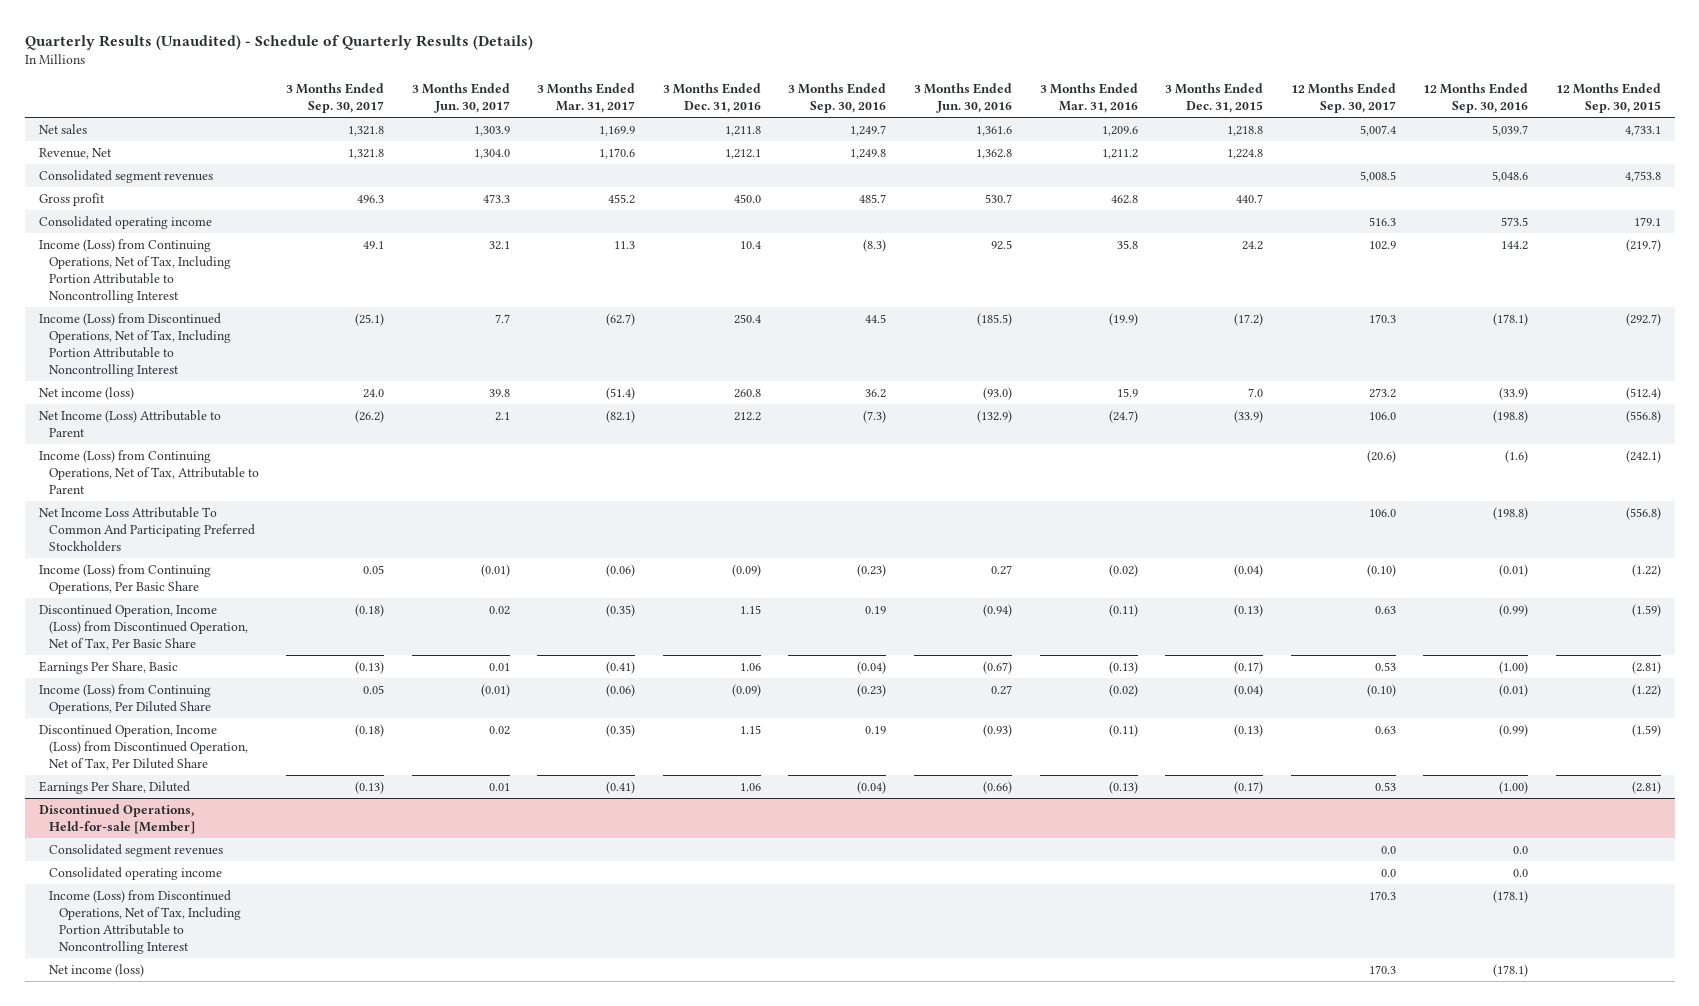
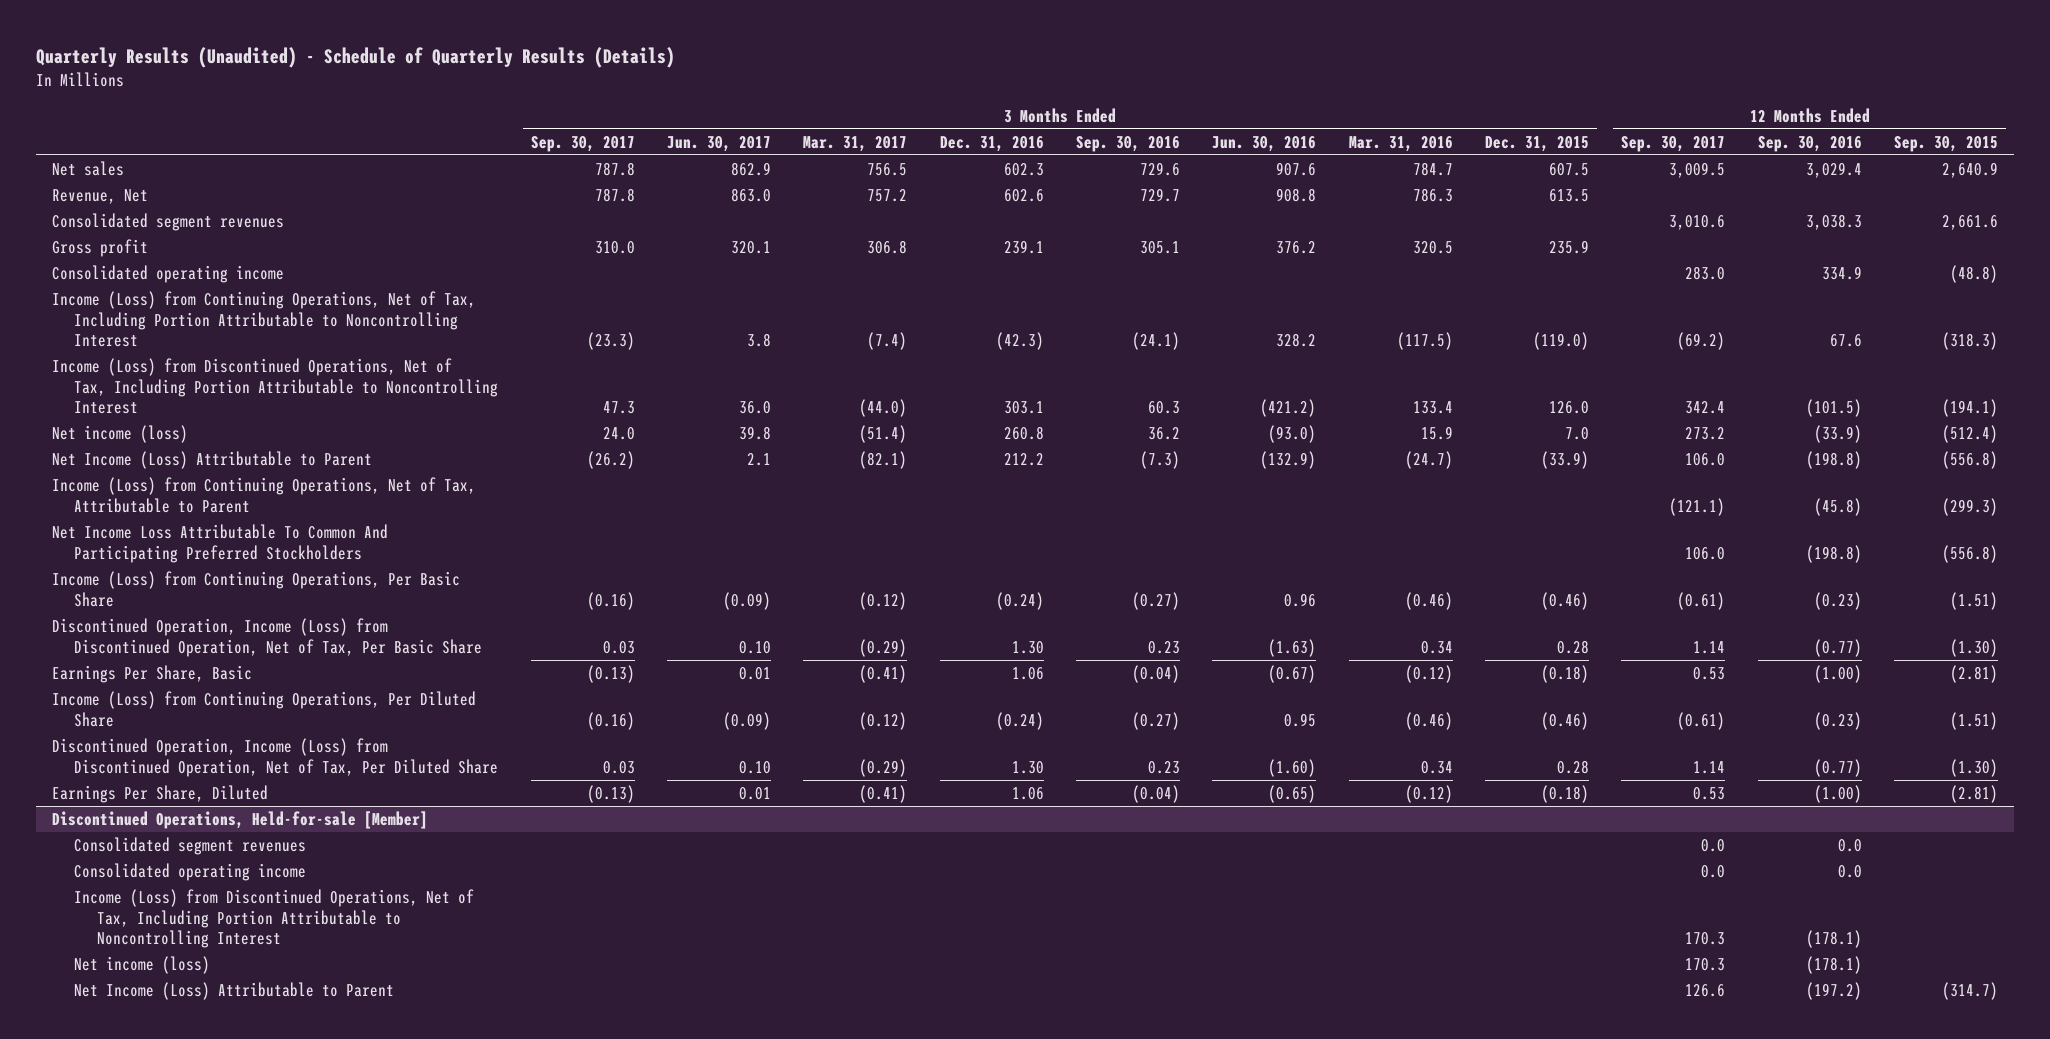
- Net sales | 1,321.8 | 1,303.9 | 1,169.9 | 1,211.8 | 1,249.7 | 1,361.6 | 1,209.6 | 1,218.8 | 5,007.4 | 5,039.7 | 4,733.1
- Revenue, Net | 1,321.8 | 1,304.0 | 1,170.6 | 1,212.1 | 1,249.8 | 1,362.8 | 1,211.2 | 1,224.8 | | |
- Consolidated segment revenues | | | | | | | | | 5,008.5 | 5,048.6 | 4,753.8
- Gross profit | 496.3 | 473.3 | 455.2 | 450.0 | 485.7 | 530.7 | 462.8 | 440.7 | | |
- Consolidated operating income | | | | | | | | | 516.3 | 573.5 | 179.1
- Income (Loss) from Continuing Operations, Net of Tax, Including Portion Attributable to Noncontrolling Interest | 49.1 | 32.1 | 11.3 | 10.4 | (8.3) | 92.5 | 35.8 | 24.2 | 102.9 | 144.2 | (219.7)
- Income (Loss) from Discontinued Operations, Net of Tax, Including Portion Attributable to Noncontrolling Interest | (25.1) | 7.7 | (62.7) | 250.4 | 44.5 | (185.5) | (19.9) | (17.2) | 170.3 | (178.1) | (292.7)
+ Net sales | 787.8 | 862.9 | 756.5 | 602.3 | 729.6 | 907.6 | 784.7 | 607.5 | 3,009.5 | 3,029.4 | 2,640.9
+ Revenue, Net | 787.8 | 863.0 | 757.2 | 602.6 | 729.7 | 908.8 | 786.3 | 613.5 | | |
+ Consolidated segment revenues | | | | | | | | | 3,010.6 | 3,038.3 | 2,661.6
+ Gross profit | 310.0 | 320.1 | 306.8 | 239.1 | 305.1 | 376.2 | 320.5 | 235.9 | | |
+ Consolidated operating income | | | | | | | | | 283.0 | 334.9 | (48.8)
+ Income (Loss) from Continuing Operations, Net of Tax, Including Portion Attributable to Noncontrolling Interest | (23.3) | 3.8 | (7.4) | (42.3) | (24.1) | 328.2 | (117.5) | (119.0) | (69.2) | 67.6 | (318.3)
+ Income (Loss) from Discontinued Operations, Net of Tax, Including Portion Attributable to Noncontrolling Interest | 47.3 | 36.0 | (44.0) | 303.1 | 60.3 | (421.2) | 133.4 | 126.0 | 342.4 | (101.5) | (194.1)
- Income (Loss) from Continuing Operations, Net of Tax, Attributable to Parent | | | | | | | | | (20.6) | (1.6) | (242.1)
+ Income (Loss) from Continuing Operations, Net of Tax, Attributable to Parent | | | | | | | | | (121.1) | (45.8) | (299.3)
- Income (Loss) from Continuing Operations, Per Basic Share | 0.05 | (0.01) | (0.06) | (0.09) | (0.23) | 0.27 | (0.02) | (0.04) | (0.10) | (0.01) | (1.22)
- Discontinued Operation, Income (Loss) from Discontinued Operation, Net of Tax, Per Basic Share | (0.18) | 0.02 | (0.35) | 1.15 | 0.19 | (0.94) | (0.11) | (0.13) | 0.63 | (0.99) | (1.59)
- Earnings Per Share, Basic | (0.13) | 0.01 | (0.41) | 1.06 | (0.04) | (0.67) | (0.13) | (0.17) | 0.53 | (1.00) | (2.81)
- Income (Loss) from Continuing Operations, Per Diluted Share | 0.05 | (0.01) | (0.06) | (0.09) | (0.23) | 0.27 | (0.02) | (0.04) | (0.10) | (0.01) | (1.22)
- Discontinued Operation, Income (Loss) from Discontinued Operation, Net of Tax, Per Diluted Share | (0.18) | 0.02 | (0.35) | 1.15 | 0.19 | (0.93) | (0.11) | (0.13) | 0.63 | (0.99) | (1.59)
- Earnings Per Share, Diluted | (0.13) | 0.01 | (0.41) | 1.06 | (0.04) | (0.66) | (0.13) | (0.17) | 0.53 | (1.00) | (2.81)
+ Income (Loss) from Continuing Operations, Per Basic Share | (0.16) | (0.09) | (0.12) | (0.24) | (0.27) | 0.96 | (0.46) | (0.46) | (0.61) | (0.23) | (1.51)
+ Discontinued Operation, Income (Loss) from Discontinued Operation, Net of Tax, Per Basic Share | 0.03 | 0.10 | (0.29) | 1.30 | 0.23 | (1.63) | 0.34 | 0.28 | 1.14 | (0.77) | (1.30)
+ Earnings Per Share, Basic | (0.13) | 0.01 | (0.41) | 1.06 | (0.04) | (0.67) | (0.12) | (0.18) | 0.53 | (1.00) | (2.81)
+ Income (Loss) from Continuing Operations, Per Diluted Share | (0.16) | (0.09) | (0.12) | (0.24) | (0.27) | 0.95 | (0.46) | (0.46) | (0.61) | (0.23) | (1.51)
+ Discontinued Operation, Income (Loss) from Discontinued Operation, Net of Tax, Per Diluted Share | 0.03 | 0.10 | (0.29) | 1.30 | 0.23 | (1.60) | 0.34 | 0.28 | 1.14 | (0.77) | (1.30)
+ Earnings Per Share, Diluted | (0.13) | 0.01 | (0.41) | 1.06 | (0.04) | (0.65) | (0.12) | (0.18) | 0.53 | (1.00) | (2.81)
@ Discontinued Operations, Held-for-sale [Member]
+ Net Income (Loss) Attributable to Parent | | | | | | | | | 126.6 | (197.2) | (314.7)

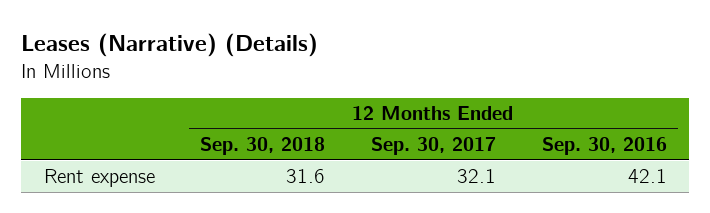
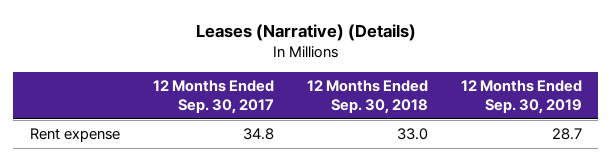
- | 12 Months Ended Sep. 30, 2018 | 12 Months Ended Sep. 30, 2017 | 12 Months Ended Sep. 30, 2016
+ | 12 Months Ended Sep. 30, 2017 | 12 Months Ended Sep. 30, 2018 | 12 Months Ended Sep. 30, 2019
- Rent expense | 31.6 | 32.1 | 42.1
+ Rent expense | 34.8 | 33.0 | 28.7

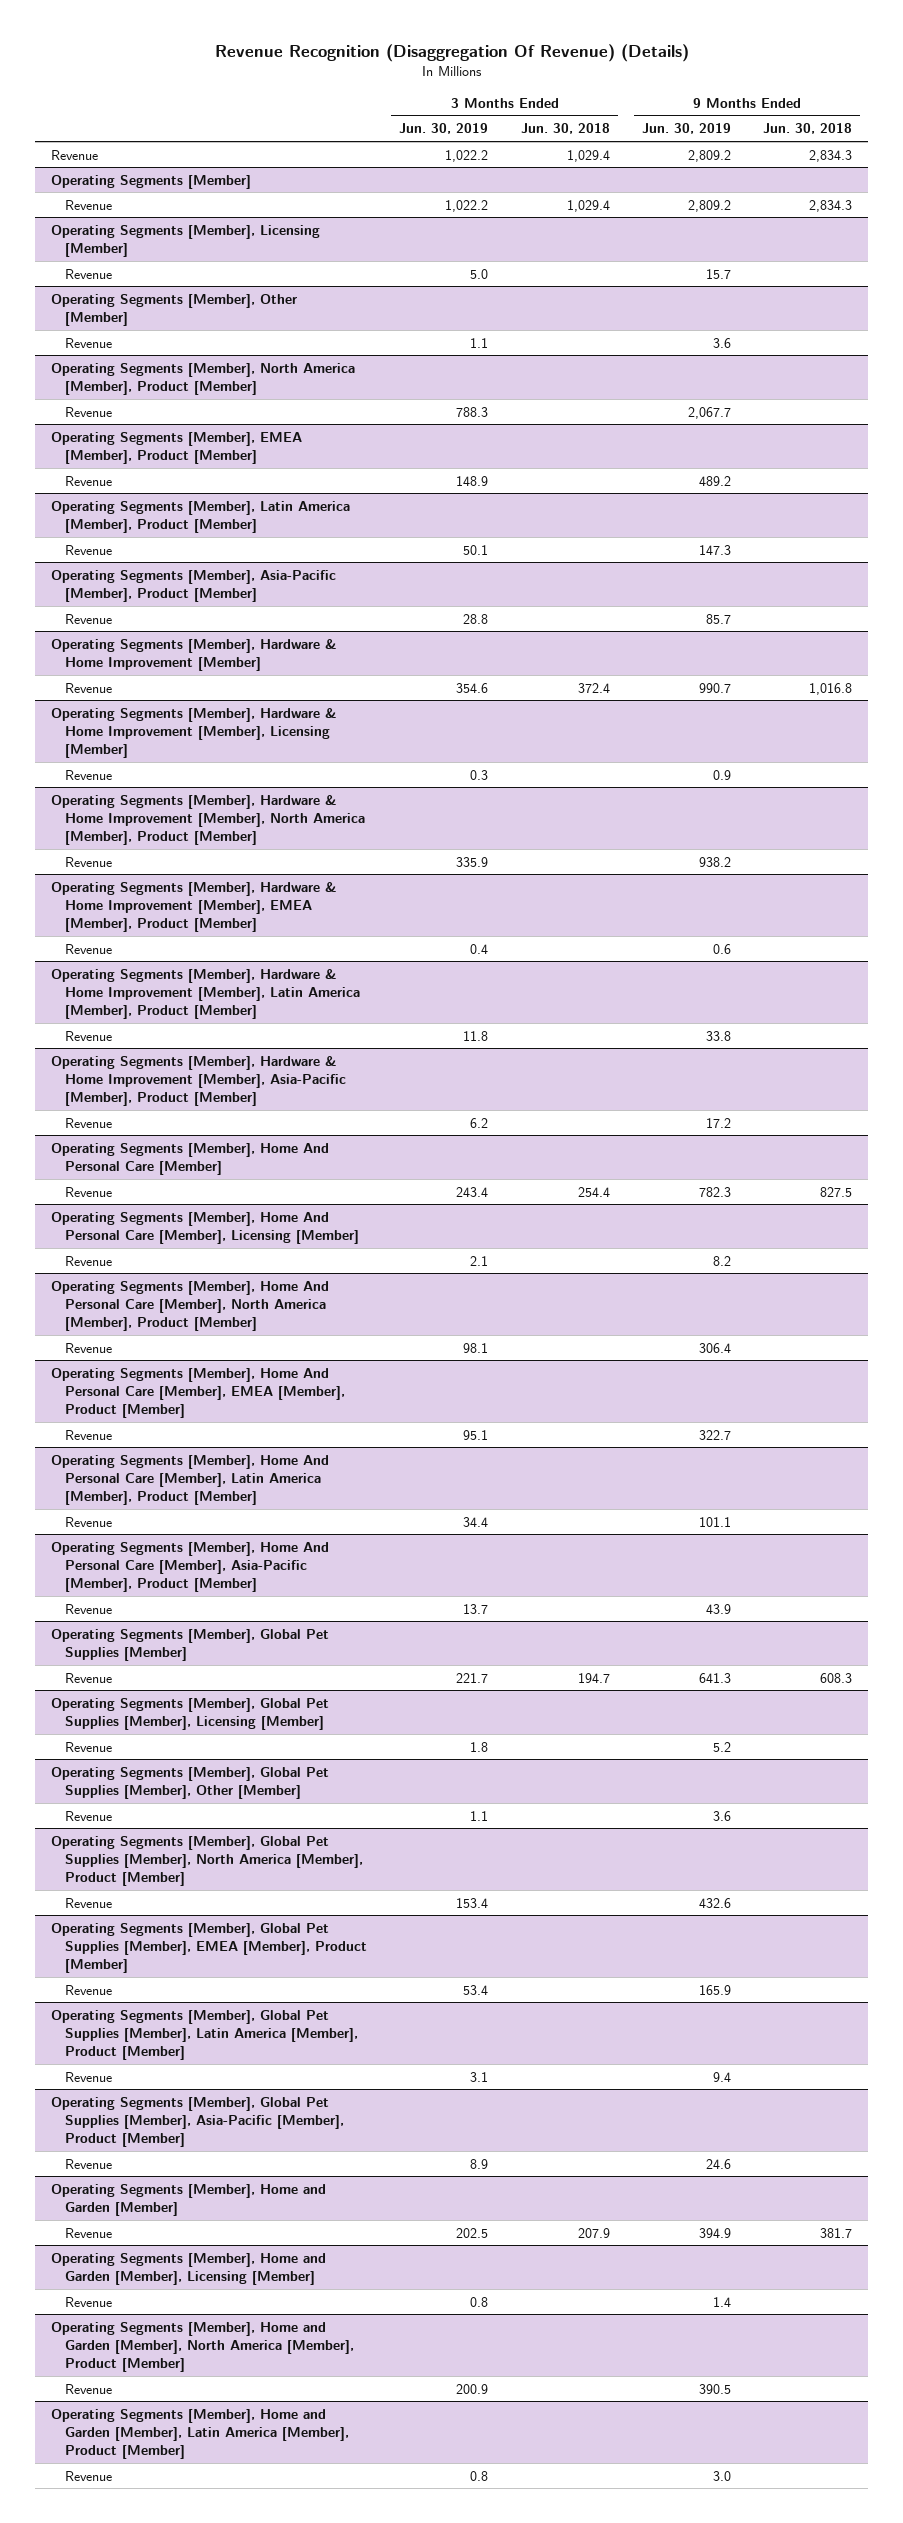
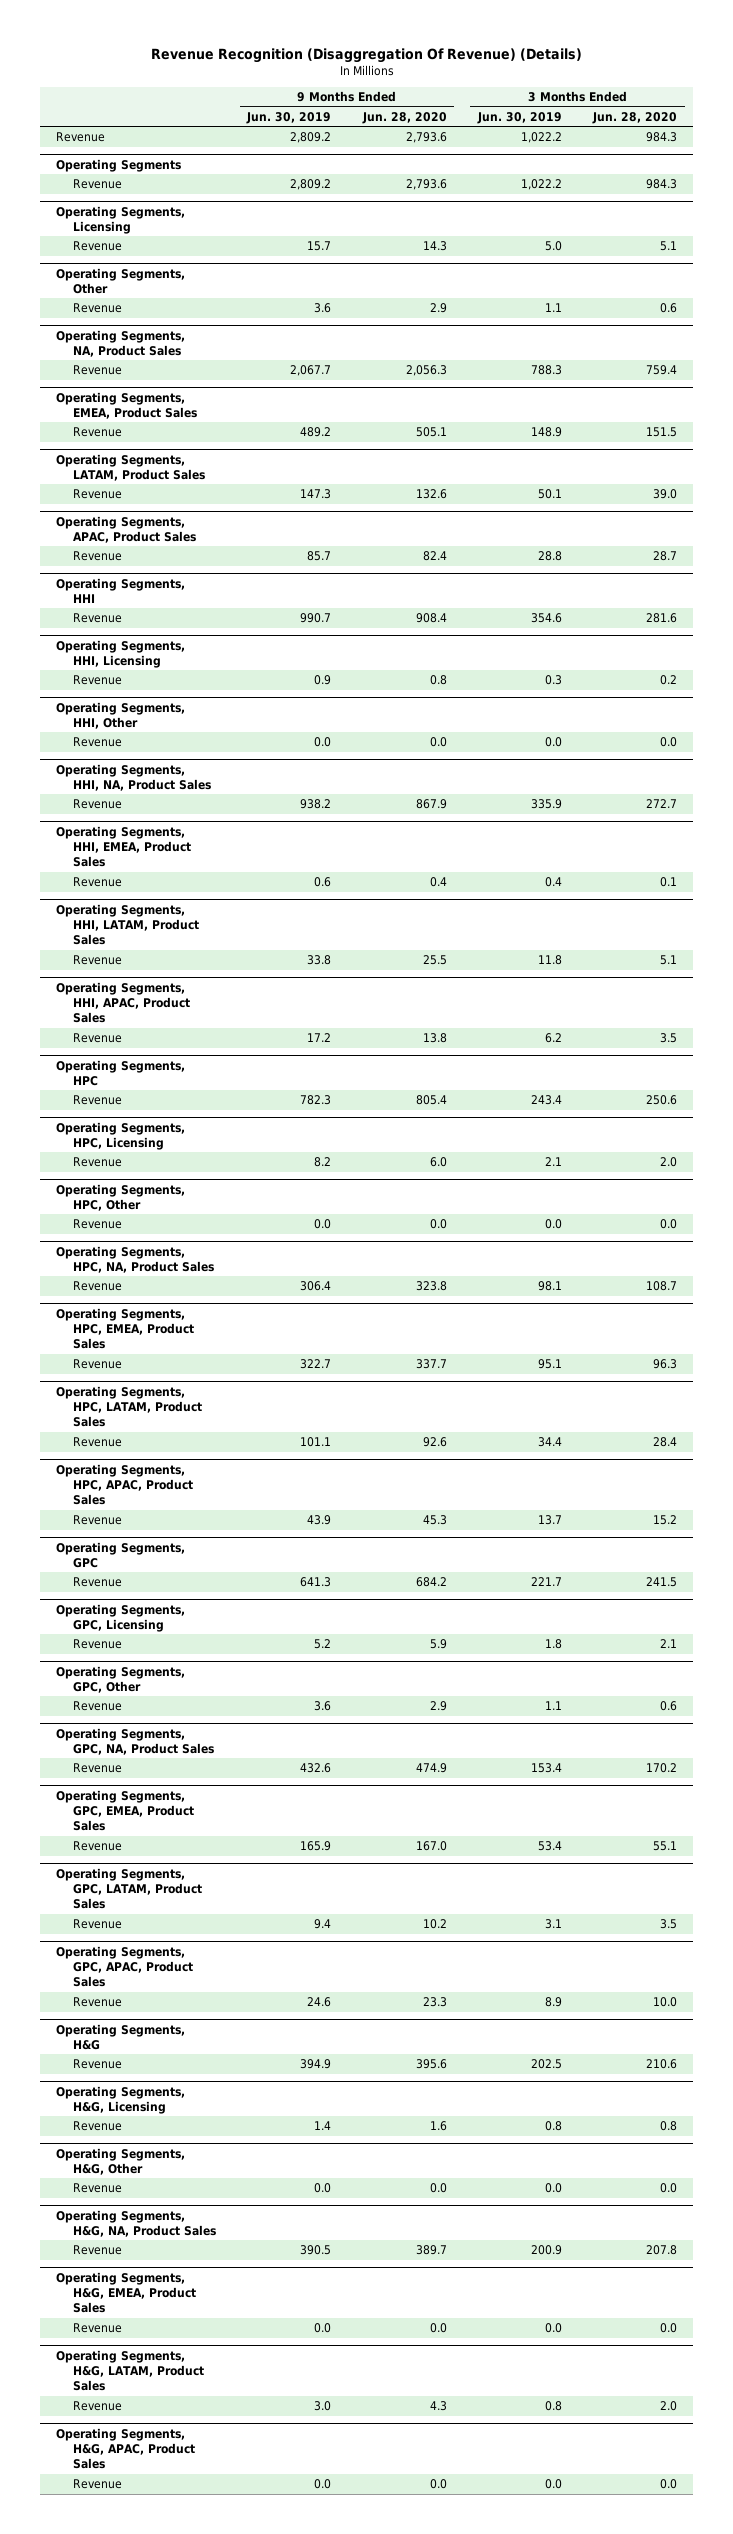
- | 3 Months Ended Jun. 30, 2019 | 3 Months Ended Jun. 30, 2018 | 9 Months Ended Jun. 30, 2019 | 9 Months Ended Jun. 30, 2018
+ | 9 Months Ended Jun. 30, 2019 | 9 Months Ended Jun. 28, 2020 | 3 Months Ended Jun. 30, 2019 | 3 Months Ended Jun. 28, 2020
- Operating Segments [Member]
+ Operating Segments
- Operating Segments [Member], Licensing [Member]
+ Operating Segments, Licensing
- Operating Segments [Member], Other [Member]
+ Operating Segments, Other
- Operating Segments [Member], North America [Member], Product [Member]
+ Operating Segments, NA, Product Sales
- Operating Segments [Member], EMEA [Member], Product [Member]
+ Operating Segments, EMEA, Product Sales
- Operating Segments [Member], Latin America [Member], Product [Member]
+ Operating Segments, LATAM, Product Sales
- Operating Segments [Member], Asia-Pacific [Member], Product [Member]
+ Operating Segments, APAC, Product Sales
- Operating Segments [Member], Hardware & Home Improvement [Member]
+ Operating Segments, HHI
- Operating Segments [Member], Hardware & Home Improvement [Member], Licensing [Member]
+ Operating Segments, HHI, Licensing
- Operating Segments [Member], Hardware & Home Improvement [Member], North America [Member], Product [Member]
+ Operating Segments, HHI, Other
+ Revenue | 0.0 | 0.0 | 0.0 | 0.0
+ Operating Segments, HHI, NA, Product Sales
- Operating Segments [Member], Hardware & Home Improvement [Member], EMEA [Member], Product [Member]
+ Operating Segments, HHI, EMEA, Product Sales
- Operating Segments [Member], Hardware & Home Improvement [Member], Latin America [Member], Product [Member]
+ Operating Segments, HHI, LATAM, Product Sales
- Operating Segments [Member], Hardware & Home Improvement [Member], Asia-Pacific [Member], Product [Member]
+ Operating Segments, HHI, APAC, Product Sales
- Operating Segments [Member], Home And Personal Care [Member]
+ Operating Segments, HPC
- Operating Segments [Member], Home And Personal Care [Member], Licensing [Member]
+ Operating Segments, HPC, Licensing
- Operating Segments [Member], Home And Personal Care [Member], North America [Member], Product [Member]
+ Operating Segments, HPC, Other
+ Revenue | 0.0 | 0.0 | 0.0 | 0.0
+ Operating Segments, HPC, NA, Product Sales
- Operating Segments [Member], Home And Personal Care [Member], EMEA [Member], Product [Member]
+ Operating Segments, HPC, EMEA, Product Sales
- Operating Segments [Member], Home And Personal Care [Member], Latin America [Member], Product [Member]
+ Operating Segments, HPC, LATAM, Product Sales
- Operating Segments [Member], Home And Personal Care [Member], Asia-Pacific [Member], Product [Member]
+ Operating Segments, HPC, APAC, Product Sales
- Operating Segments [Member], Global Pet Supplies [Member]
+ Operating Segments, GPC
- Operating Segments [Member], Global Pet Supplies [Member], Licensing [Member]
+ Operating Segments, GPC, Licensing
- Operating Segments [Member], Global Pet Supplies [Member], Other [Member]
+ Operating Segments, GPC, Other
- Operating Segments [Member], Global Pet Supplies [Member], North America [Member], Product [Member]
+ Operating Segments, GPC, NA, Product Sales
- Operating Segments [Member], Global Pet Supplies [Member], EMEA [Member], Product [Member]
+ Operating Segments, GPC, EMEA, Product Sales
- Operating Segments [Member], Global Pet Supplies [Member], Latin America [Member], Product [Member]
+ Operating Segments, GPC, LATAM, Product Sales
- Operating Segments [Member], Global Pet Supplies [Member], Asia-Pacific [Member], Product [Member]
+ Operating Segments, GPC, APAC, Product Sales
- Operating Segments [Member], Home and Garden [Member]
+ Operating Segments, H&G
- Operating Segments [Member], Home and Garden [Member], Licensing [Member]
+ Operating Segments, H&G, Licensing
- Operating Segments [Member], Home and Garden [Member], North America [Member], Product [Member]
+ Operating Segments, H&G, Other
+ Revenue | 0.0 | 0.0 | 0.0 | 0.0
+ Operating Segments, H&G, NA, Product Sales
- Operating Segments [Member], Home and Garden [Member], Latin America [Member], Product [Member]
+ Operating Segments, H&G, EMEA, Product Sales
+ Revenue | 0.0 | 0.0 | 0.0 | 0.0
+ Operating Segments, H&G, LATAM, Product Sales
+ Operating Segments, H&G, APAC, Product Sales
+ Revenue | 0.0 | 0.0 | 0.0 | 0.0

